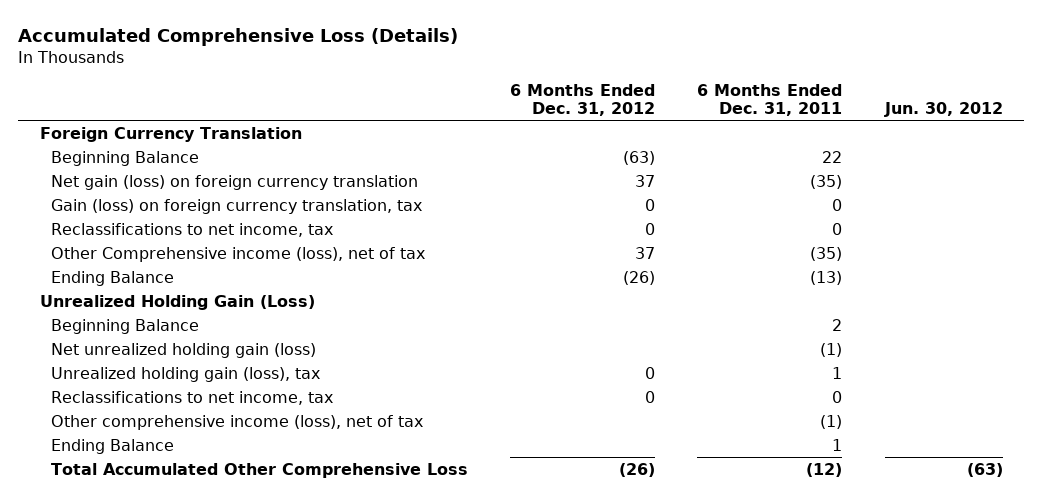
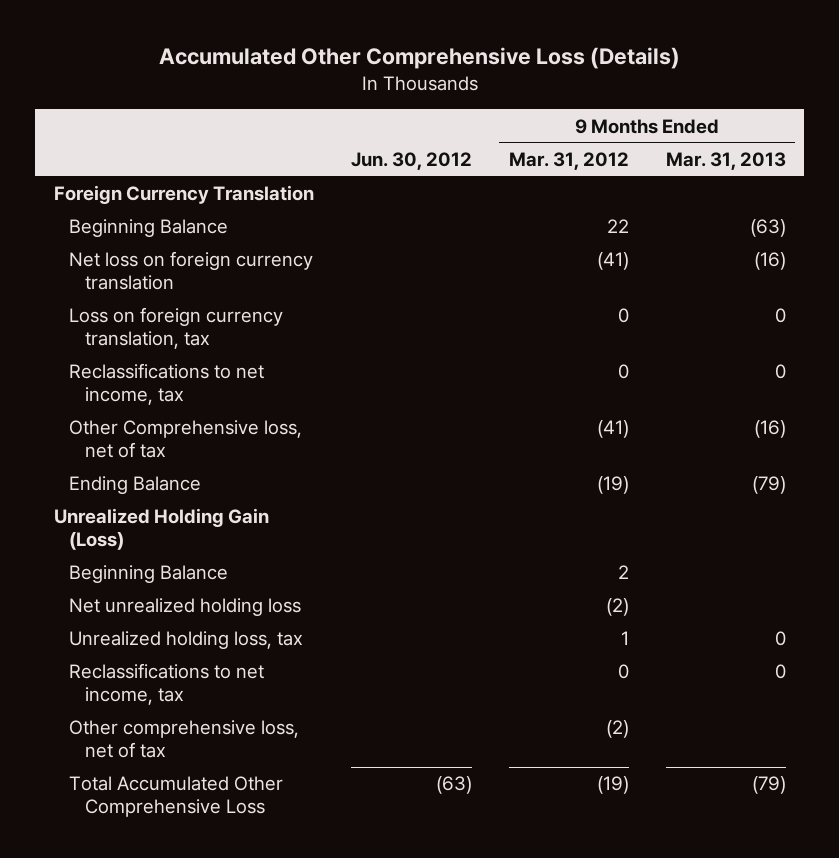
- Accumulated Comprehensive Loss (Details)
+ Accumulated Other Comprehensive Loss (Details)
- | 6 Months Ended Dec. 31, 2012 | 6 Months Ended Dec. 31, 2011 | Jun. 30, 2012
+ | Jun. 30, 2012 | 9 Months Ended Mar. 31, 2012 | 9 Months Ended Mar. 31, 2013
- Net gain (loss) on foreign currency translation | 37 | (35) |
- Gain (loss) on foreign currency translation, tax | 0 | 0 |
+ Net loss on foreign currency translation | | (41) | (16)
+ Loss on foreign currency translation, tax | | 0 | 0
- Other Comprehensive income (loss), net of tax | 37 | (35) |
+ Other Comprehensive loss, net of tax | | (41) | (16)
- Net unrealized holding gain (loss) | | (1) |
- Unrealized holding gain (loss), tax | 0 | 1 |
+ Net unrealized holding loss | | (2) |
+ Unrealized holding loss, tax | | 1 | 0
- Other comprehensive income (loss), net of tax | | (1) |
- Ending Balance | | 1 |
+ Other comprehensive loss, net of tax | | (2) |

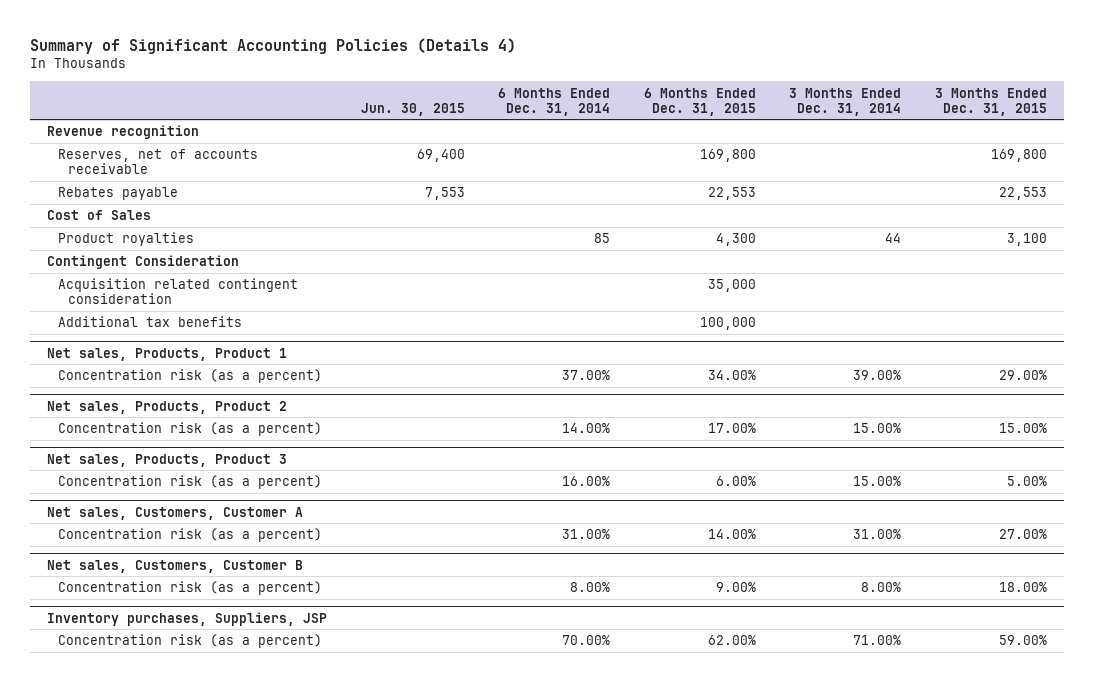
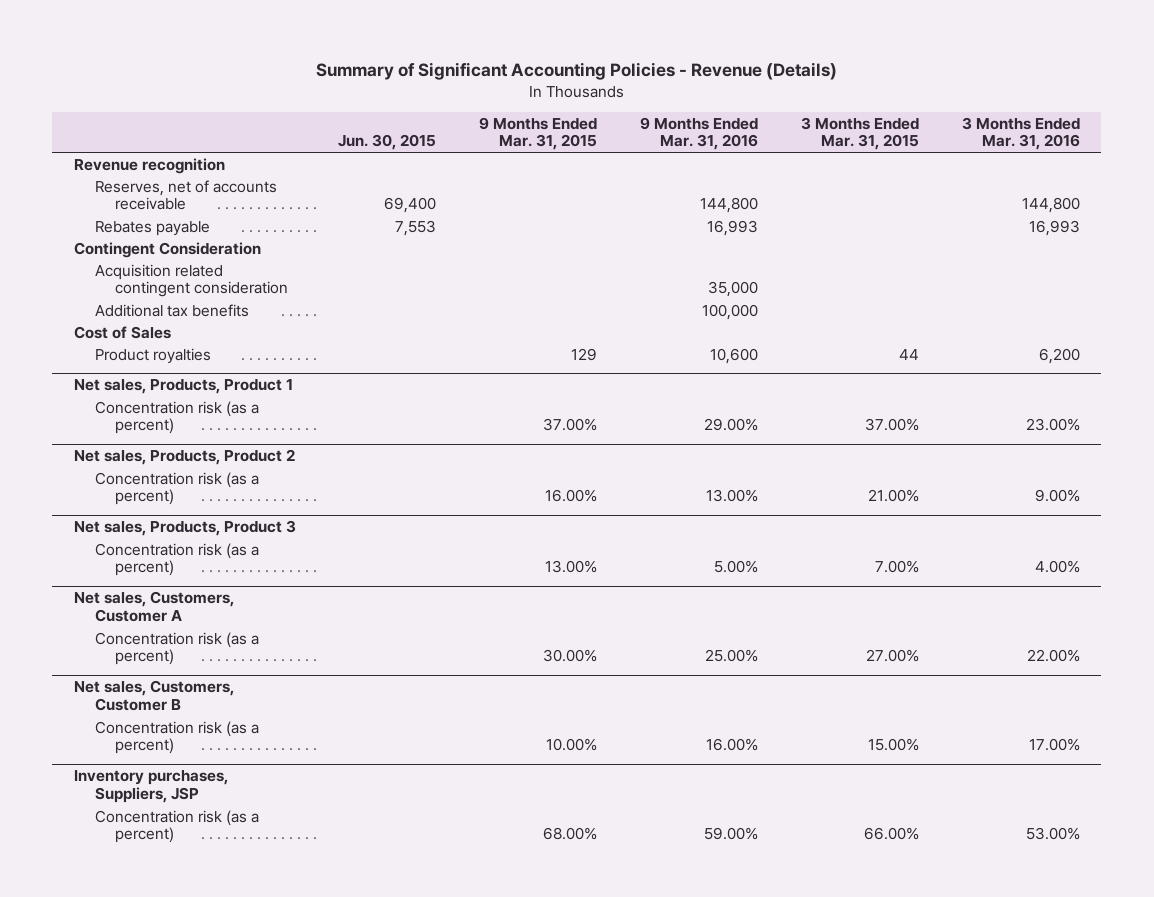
- Summary of Significant Accounting Policies (Details 4)
+ Summary of Significant Accounting Policies - Revenue (Details)
- | Jun. 30, 2015 | 6 Months Ended Dec. 31, 2014 | 6 Months Ended Dec. 31, 2015 | 3 Months Ended Dec. 31, 2014 | 3 Months Ended Dec. 31, 2015
+ | Jun. 30, 2015 | 9 Months Ended Mar. 31, 2015 | 9 Months Ended Mar. 31, 2016 | 3 Months Ended Mar. 31, 2015 | 3 Months Ended Mar. 31, 2016
moved down: Cost of Sales
moved down: Product royalties | | 129 | 10,600 | 44 | 6,200

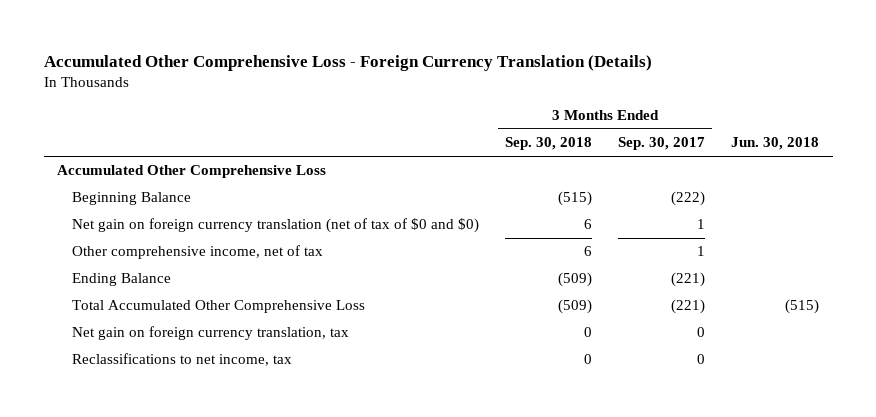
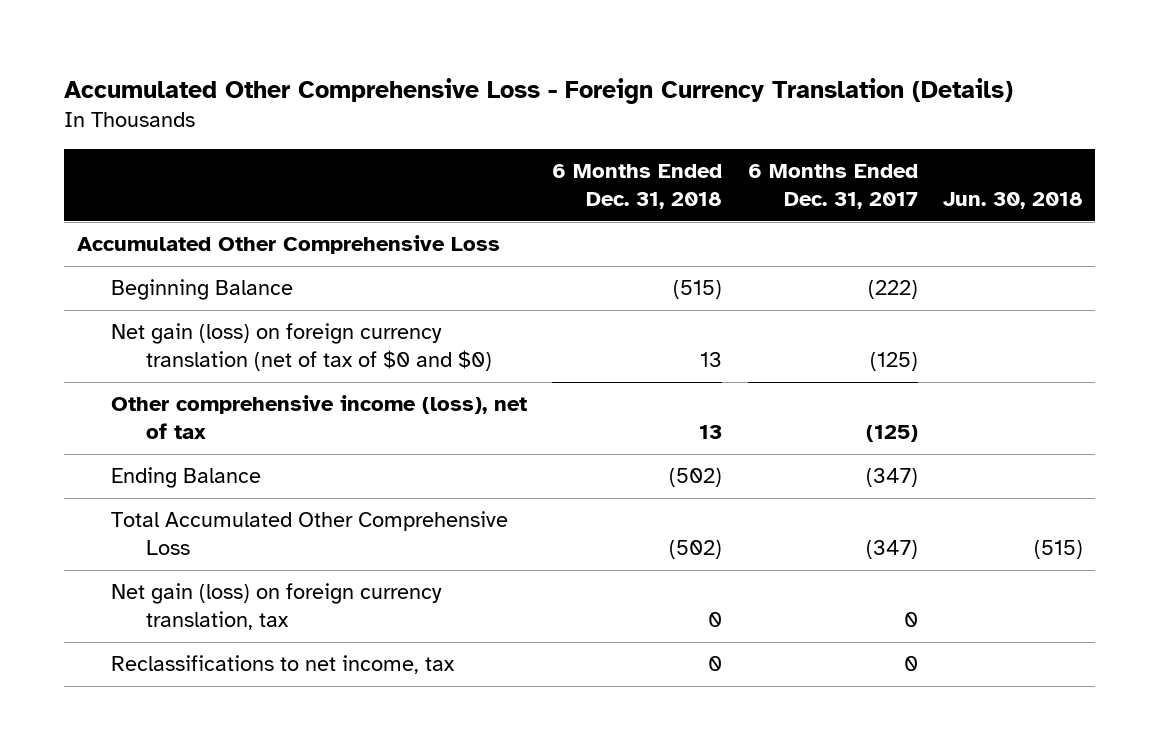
- | 3 Months Ended Sep. 30, 2018 | 3 Months Ended Sep. 30, 2017 | Jun. 30, 2018
+ | 6 Months Ended Dec. 31, 2018 | 6 Months Ended Dec. 31, 2017 | Jun. 30, 2018
- Net gain on foreign currency translation (net of tax of $0 and $0) | 6 | 1 |
- Other comprehensive income, net of tax | 6 | 1 |
+ Net gain (loss) on foreign currency translation (net of tax of $0 and $0) | 13 | (125) |
+ Other comprehensive income (loss), net of tax | 13 | (125) |
- Net gain on foreign currency translation, tax | 0 | 0 |
+ Net gain (loss) on foreign currency translation, tax | 0 | 0 |

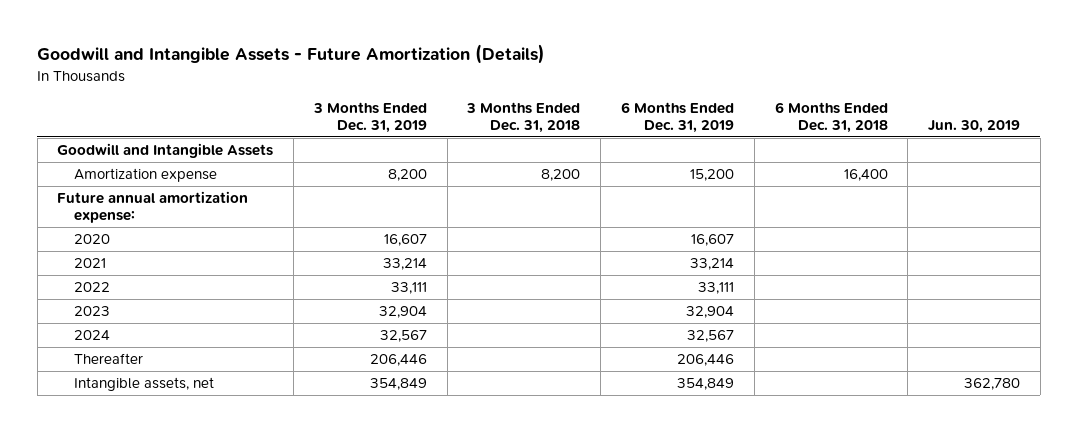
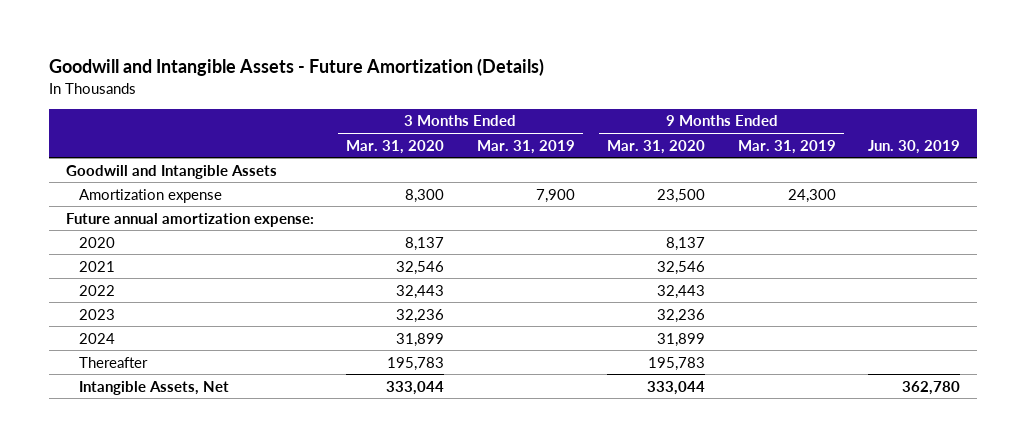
- | 3 Months Ended Dec. 31, 2019 | 3 Months Ended Dec. 31, 2018 | 6 Months Ended Dec. 31, 2019 | 6 Months Ended Dec. 31, 2018 | Jun. 30, 2019
+ | 3 Months Ended Mar. 31, 2020 | 3 Months Ended Mar. 31, 2019 | 9 Months Ended Mar. 31, 2020 | 9 Months Ended Mar. 31, 2019 | Jun. 30, 2019
- Intangible assets, net | 354,849 | | 354,849 | | 362,780
+ Intangible Assets, Net | 333,044 | | 333,044 | | 362,780

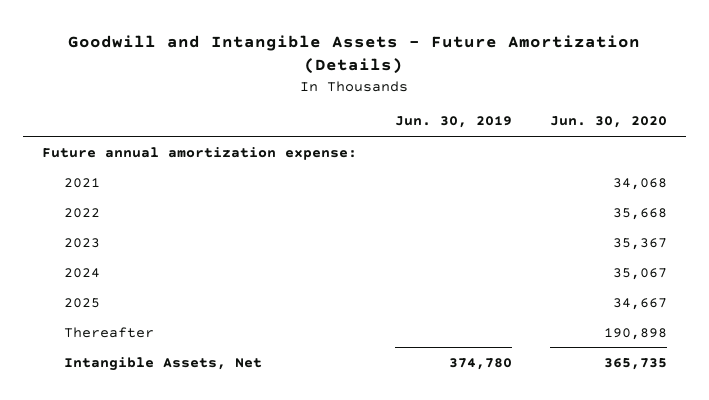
- | 3 Months Ended Mar. 31, 2020 | 3 Months Ended Mar. 31, 2019 | 9 Months Ended Mar. 31, 2020 | 9 Months Ended Mar. 31, 2019 | Jun. 30, 2019
+ | Jun. 30, 2019 | Jun. 30, 2020
- Goodwill and Intangible Assets
- Amortization expense | 8,300 | 7,900 | 23,500 | 24,300 |
- 2020 | 8,137 | | 8,137 | |
+ 2025 | | 34,667
- Intangible Assets, Net | 333,044 | | 333,044 | | 362,780
+ Intangible Assets, Net | 374,780 | 365,735

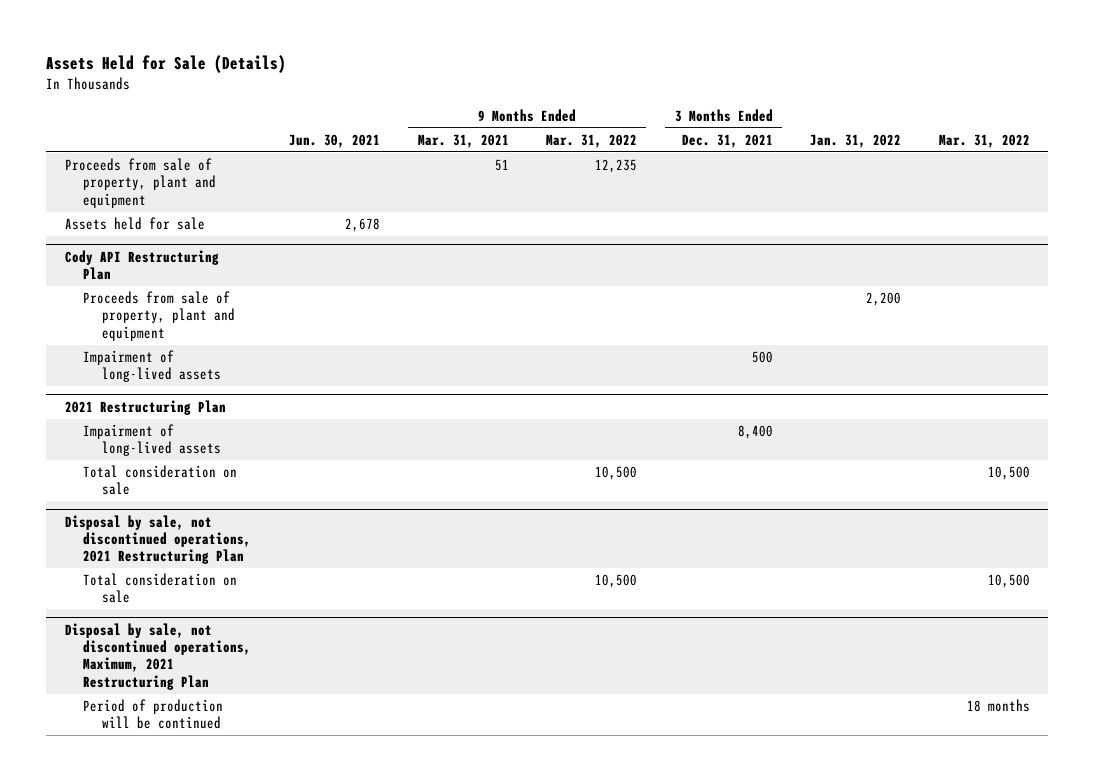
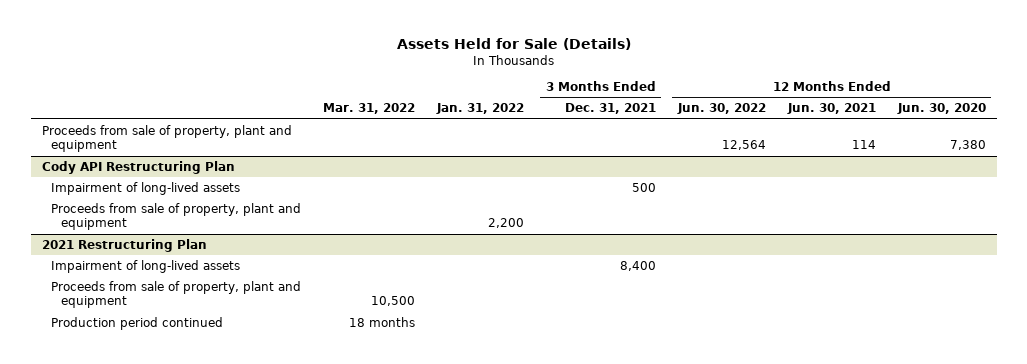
- | Jun. 30, 2021 | 9 Months Ended Mar. 31, 2021 | 9 Months Ended Mar. 31, 2022 | 3 Months Ended Dec. 31, 2021 | Jan. 31, 2022 | Mar. 31, 2022
+ | Mar. 31, 2022 | Jan. 31, 2022 | 3 Months Ended Dec. 31, 2021 | 12 Months Ended Jun. 30, 2022 | 12 Months Ended Jun. 30, 2021 | 12 Months Ended Jun. 30, 2020
- Assets held for sale | 2,678 | | | | |
@ Cody API Restructuring Plan
moved down: Proceeds from sale of property, plant and equipment | | 2,200 | | | |
@ 2021 Restructuring Plan
- Total consideration on sale | | | 10,500 | | | 10,500
- Disposal by sale, not discontinued operations, 2021 Restructuring Plan
- Total consideration on sale | | | 10,500 | | | 10,500
- Disposal by sale, not discontinued operations, Maximum, 2021 Restructuring Plan
- Period of production will be continued | | | | | | 18 months
@ 2021 Restructuring Plan
+ Proceeds from sale of property, plant and equipment | 10,500 | | | | |
+ Production period continued | 18 months | | | | |

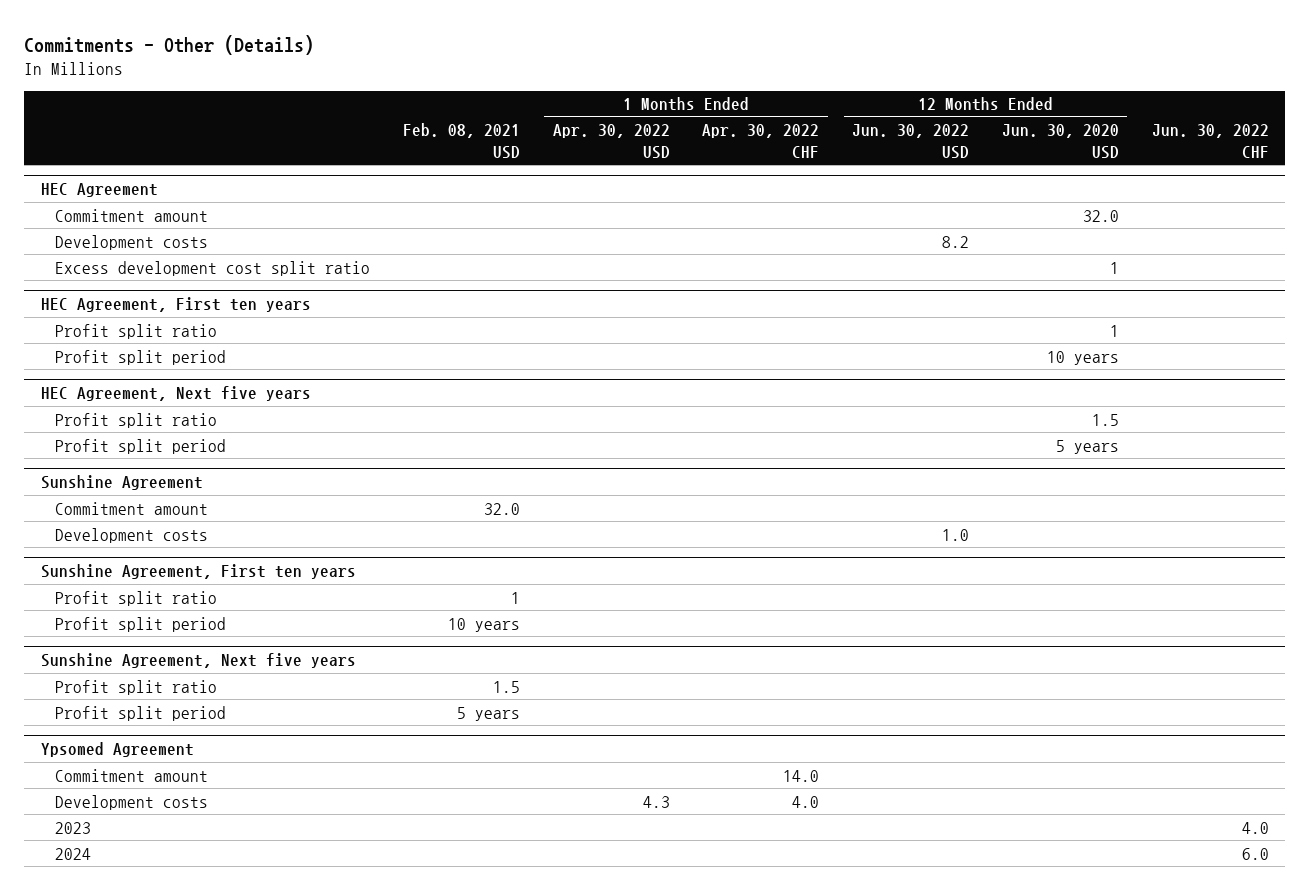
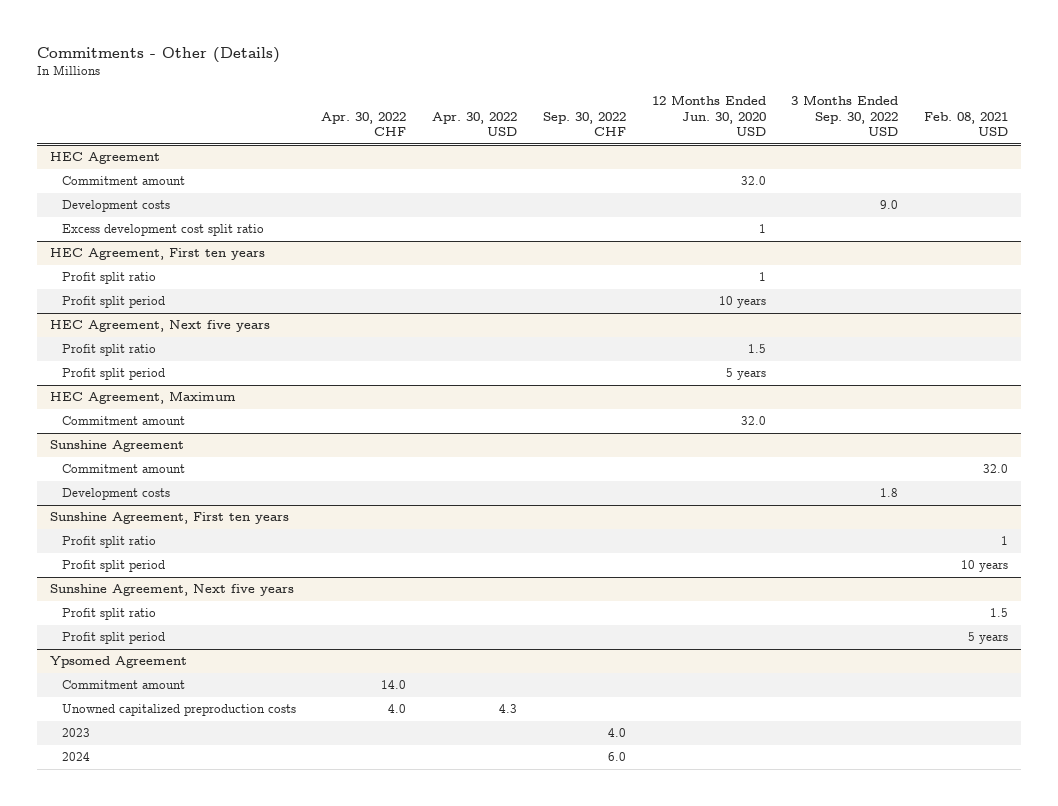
- | Feb. 08, 2021 USD | 1 Months Ended Apr. 30, 2022 USD | 1 Months Ended Apr. 30, 2022 CHF | 12 Months Ended Jun. 30, 2022 USD | 12 Months Ended Jun. 30, 2020 USD | Jun. 30, 2022 CHF
+ | Apr. 30, 2022 CHF | Apr. 30, 2022 USD | Sep. 30, 2022 CHF | 12 Months Ended Jun. 30, 2020 USD | 3 Months Ended Sep. 30, 2022 USD | Feb. 08, 2021 USD
+ HEC Agreement, Maximum
+ Commitment amount | | | | 32.0 | |
@ Ypsomed Agreement
- Development costs | | 4.3 | 4.0 | | |
+ Unowned capitalized preproduction costs | 4.0 | 4.3 | | | |

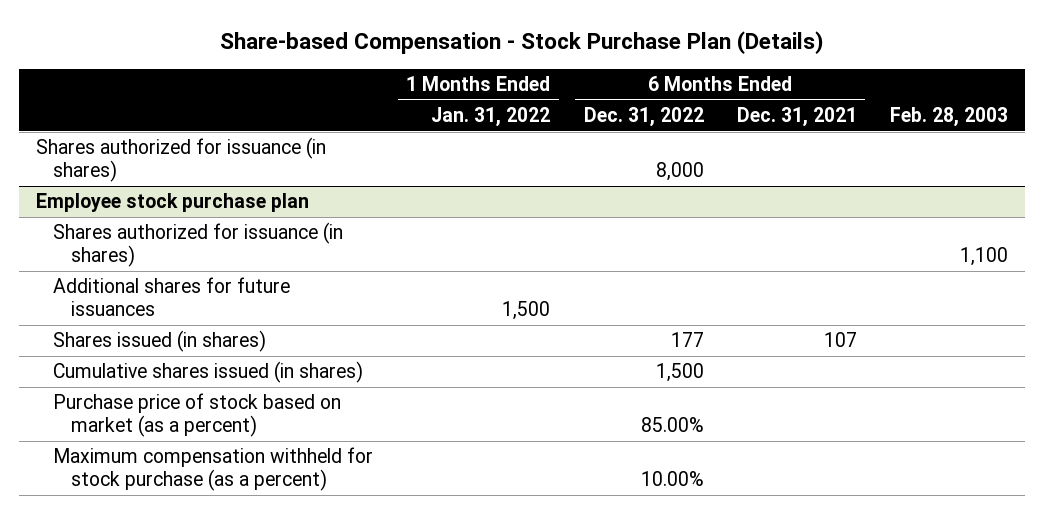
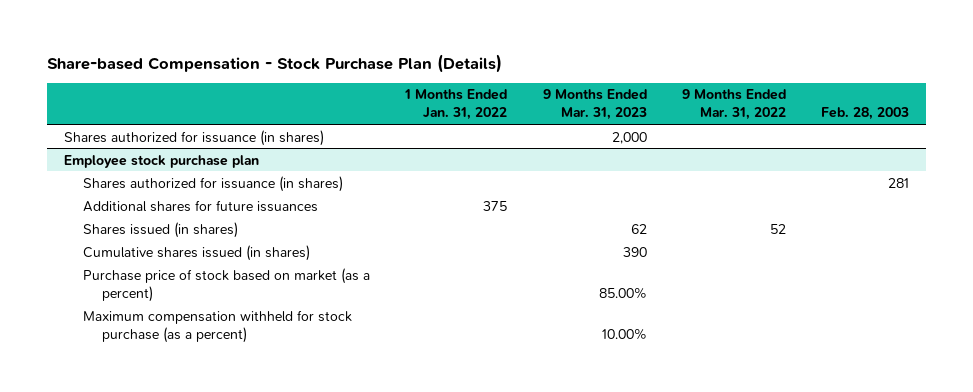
- | 1 Months Ended Jan. 31, 2022 | 6 Months Ended Dec. 31, 2022 | 6 Months Ended Dec. 31, 2021 | Feb. 28, 2003
+ | 1 Months Ended Jan. 31, 2022 | 9 Months Ended Mar. 31, 2023 | 9 Months Ended Mar. 31, 2022 | Feb. 28, 2003
@ Employee stock purchase plan
- Shares authorized for issuance (in shares) | | | | 1,100
- Additional shares for future issuances | 1,500 | | |
+ Shares authorized for issuance (in shares) | | | | 281
+ Additional shares for future issuances | 375 | | |

